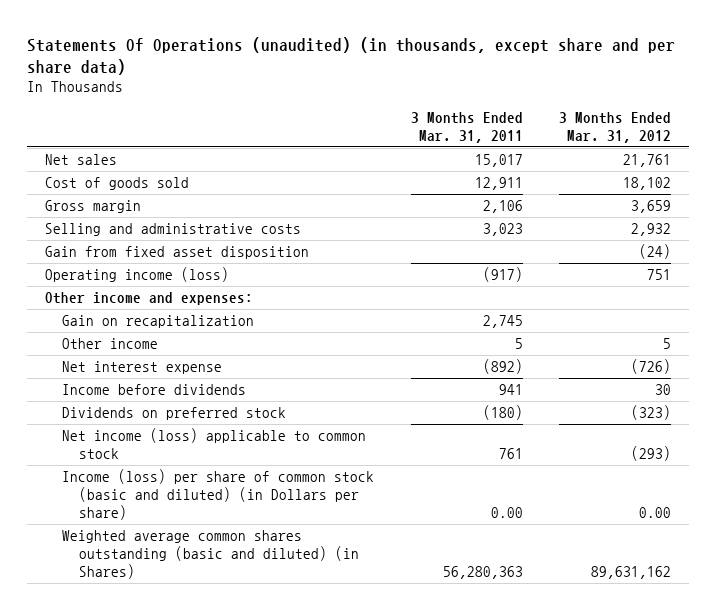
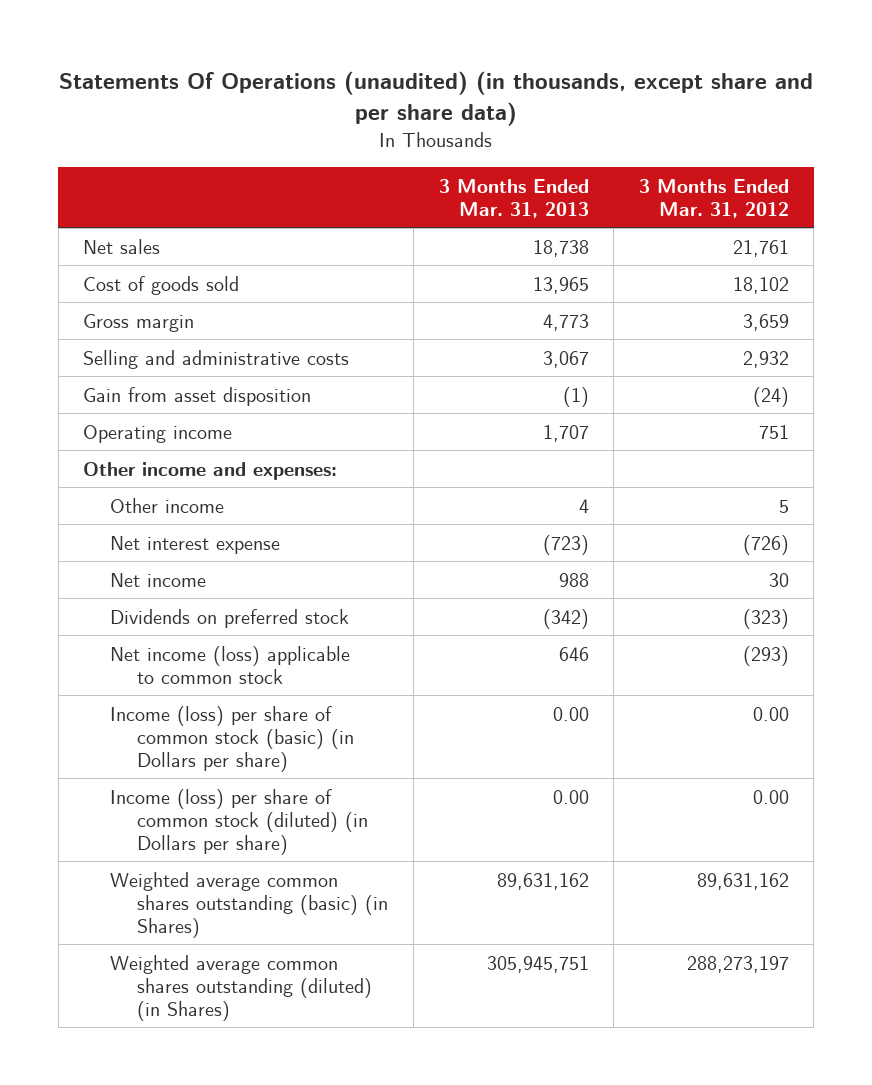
- | 3 Months Ended Mar. 31, 2011 | 3 Months Ended Mar. 31, 2012
+ | 3 Months Ended Mar. 31, 2013 | 3 Months Ended Mar. 31, 2012
- Gain from fixed asset disposition | | (24)
- Operating income (loss) | (917) | 751
+ Gain from asset disposition | (1) | (24)
+ Operating income | 1,707 | 751
- Gain on recapitalization | 2,745 |
- Income before dividends | 941 | 30
+ Net income | 988 | 30
- Income (loss) per share of common stock (basic and diluted) (in Dollars per share) | 0.00 | 0.00
- Weighted average common shares outstanding (basic and diluted) (in Shares) | 56,280,363 | 89,631,162
+ Income (loss) per share of common stock (basic) (in Dollars per share) | 0.00 | 0.00
+ Income (loss) per share of common stock (diluted) (in Dollars per share) | 0.00 | 0.00
+ Weighted average common shares outstanding (basic) (in Shares) | 89,631,162 | 89,631,162
+ Weighted average common shares outstanding (diluted) (in Shares) | 305,945,751 | 288,273,197

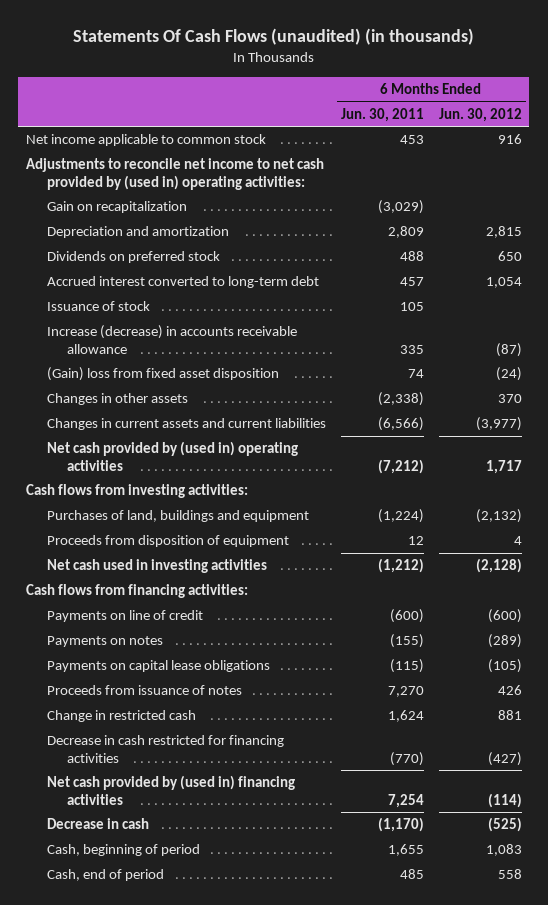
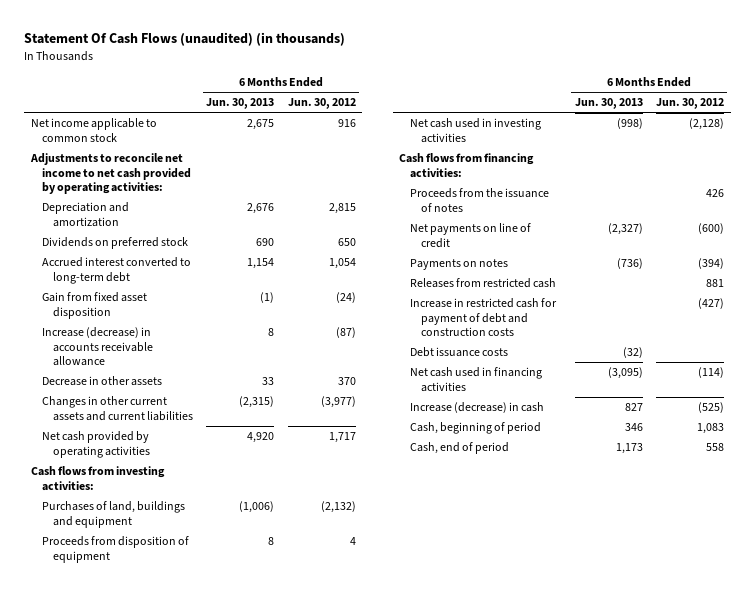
- Statements Of Cash Flows (unaudited) (in thousands)
+ Statement Of Cash Flows (unaudited) (in thousands)
- | 6 Months Ended Jun. 30, 2011 | 6 Months Ended Jun. 30, 2012
+ | 6 Months Ended Jun. 30, 2013 | 6 Months Ended Jun. 30, 2012
- Adjustments to reconcile net income to net cash provided by (used in) operating activities:
- Gain on recapitalization | (3,029) |
+ Adjustments to reconcile net income to net cash provided by operating activities:
- Issuance of stock | 105 |
+ Gain from fixed asset disposition | (1) | (24)
- (Gain) loss from fixed asset disposition | 74 | (24)
- Changes in other assets | (2,338) | 370
- Changes in current assets and current liabilities | (6,566) | (3,977)
- Net cash provided by (used in) operating activities | (7,212) | 1,717
+ Decrease in other assets | 33 | 370
+ Changes in other current assets and current liabilities | (2,315) | (3,977)
+ Net cash provided by operating activities | 4,920 | 1,717
- Payments on line of credit | (600) | (600)
- Payments on notes | (155) | (289)
- Payments on capital lease obligations | (115) | (105)
- Proceeds from issuance of notes | 7,270 | 426
- Change in restricted cash | 1,624 | 881
- Decrease in cash restricted for financing activities | (770) | (427)
- Net cash provided by (used in) financing activities | 7,254 | (114)
- Decrease in cash | (1,170) | (525)
+ Proceeds from the issuance of notes | | 426
+ Net payments on line of credit | (2,327) | (600)
+ Payments on notes | (736) | (394)
+ Releases from restricted cash | | 881
+ Increase in restricted cash for payment of debt and construction costs | | (427)
+ Debt issuance costs | (32) |
+ Net cash used in financing activities | (3,095) | (114)
+ Increase (decrease) in cash | 827 | (525)

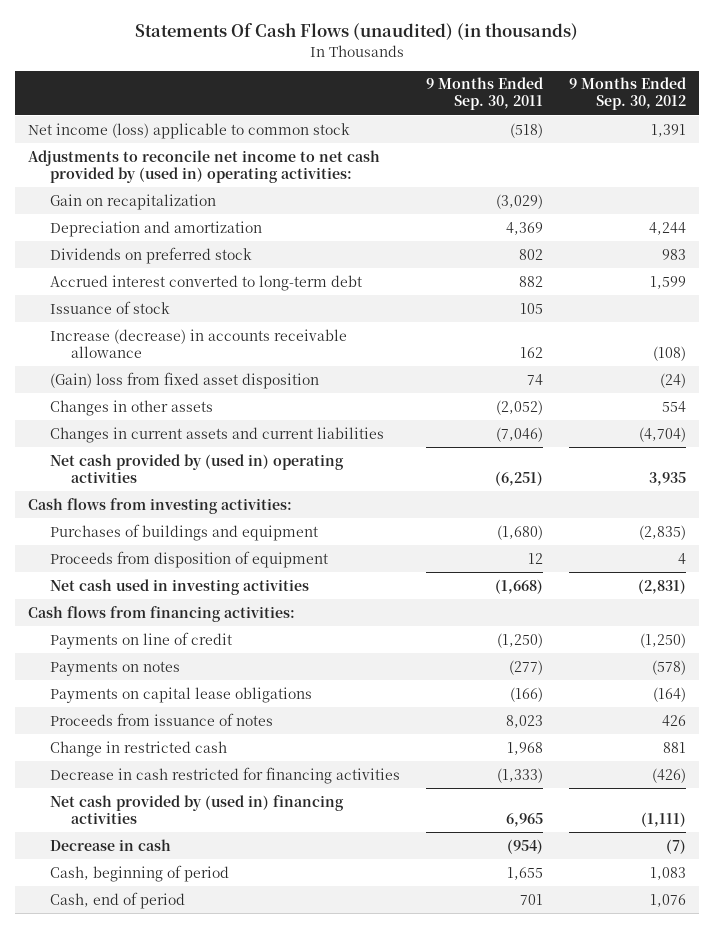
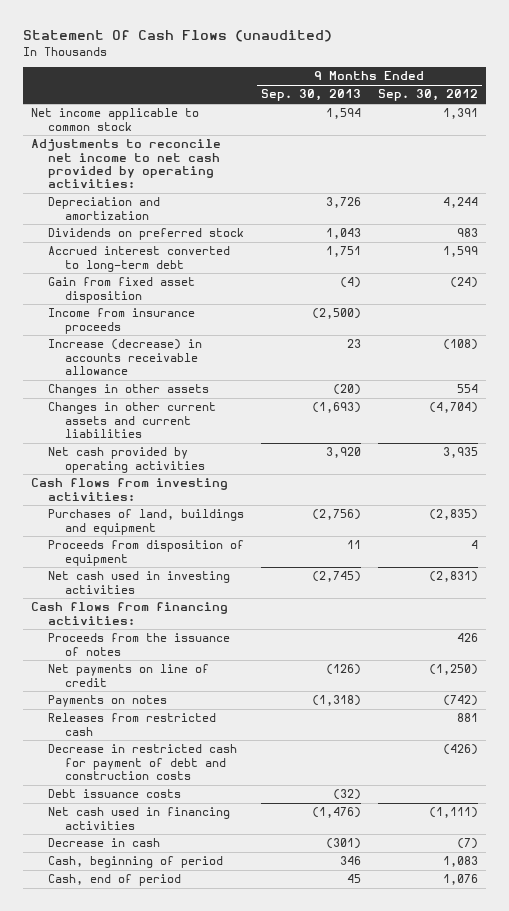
- Statements Of Cash Flows (unaudited) (in thousands)
+ Statement Of Cash Flows (unaudited)
- | 9 Months Ended Sep. 30, 2011 | 9 Months Ended Sep. 30, 2012
+ | 9 Months Ended Sep. 30, 2013 | 9 Months Ended Sep. 30, 2012
- Net income (loss) applicable to common stock | (518) | 1,391
- Adjustments to reconcile net income to net cash provided by (used in) operating activities:
- Gain on recapitalization | (3,029) |
+ Net income applicable to common stock | 1,594 | 1,391
+ Adjustments to reconcile net income to net cash provided by operating activities:
- Issuance of stock | 105 |
+ Gain from fixed asset disposition | (4) | (24)
+ Income from insurance proceeds | (2,500) |
- (Gain) loss from fixed asset disposition | 74 | (24)
- Changes in current assets and current liabilities | (7,046) | (4,704)
- Net cash provided by (used in) operating activities | (6,251) | 3,935
+ Changes in other current assets and current liabilities | (1,693) | (4,704)
+ Net cash provided by operating activities | 3,920 | 3,935
- Purchases of buildings and equipment | (1,680) | (2,835)
+ Purchases of land, buildings and equipment | (2,756) | (2,835)
- Payments on line of credit | (1,250) | (1,250)
- Payments on notes | (277) | (578)
- Payments on capital lease obligations | (166) | (164)
- Proceeds from issuance of notes | 8,023 | 426
- Change in restricted cash | 1,968 | 881
- Decrease in cash restricted for financing activities | (1,333) | (426)
- Net cash provided by (used in) financing activities | 6,965 | (1,111)
+ Proceeds from the issuance of notes | | 426
+ Net payments on line of credit | (126) | (1,250)
+ Payments on notes | (1,318) | (742)
+ Releases from restricted cash | | 881
+ Decrease in restricted cash for payment of debt and construction costs | | (426)
+ Debt issuance costs | (32) |
+ Net cash used in financing activities | (1,476) | (1,111)

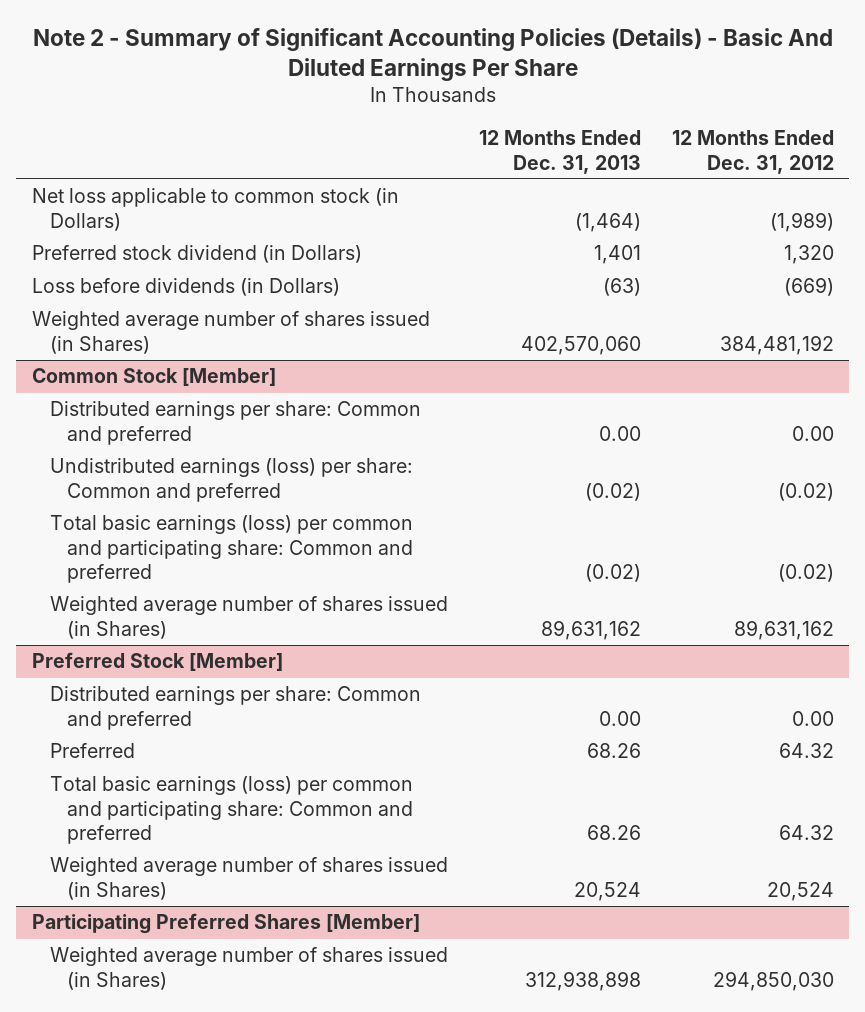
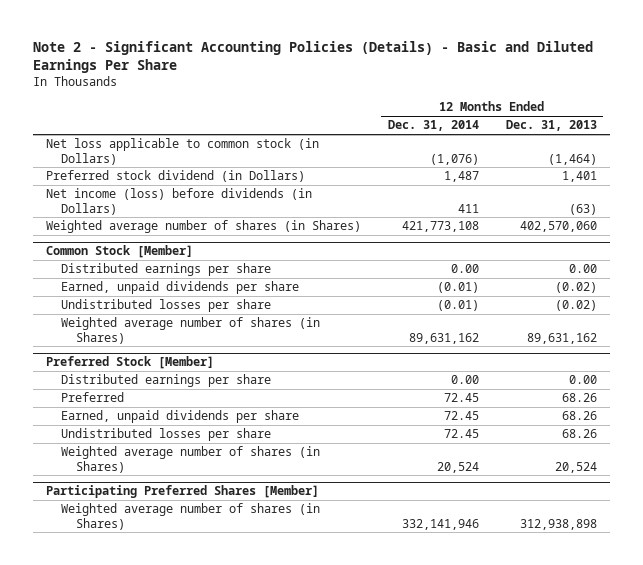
- Note 2 - Summary of Significant Accounting Policies (Details) - Basic And Diluted Earnings Per Share
+ Note 2 - Significant Accounting Policies (Details) - Basic and Diluted Earnings Per Share
- | 12 Months Ended Dec. 31, 2013 | 12 Months Ended Dec. 31, 2012
+ | 12 Months Ended Dec. 31, 2014 | 12 Months Ended Dec. 31, 2013
- Loss before dividends (in Dollars) | (63) | (669)
- Weighted average number of shares issued (in Shares) | 402,570,060 | 384,481,192
+ Net income (loss) before dividends (in Dollars) | 411 | (63)
+ Weighted average number of shares (in Shares) | 421,773,108 | 402,570,060
@ Common Stock [Member]
- Distributed earnings per share: Common and preferred | 0.00 | 0.00
- Undistributed earnings (loss) per share: Common and preferred | (0.02) | (0.02)
- Total basic earnings (loss) per common and participating share: Common and preferred | (0.02) | (0.02)
- Weighted average number of shares issued (in Shares) | 89,631,162 | 89,631,162
+ Distributed earnings per share | 0.00 | 0.00
+ Earned, unpaid dividends per share | (0.01) | (0.02)
+ Undistributed losses per share | (0.01) | (0.02)
+ Weighted average number of shares (in Shares) | 89,631,162 | 89,631,162
@ Preferred Stock [Member]
- Distributed earnings per share: Common and preferred | 0.00 | 0.00
+ Distributed earnings per share | 0.00 | 0.00
- Total basic earnings (loss) per common and participating share: Common and preferred | 68.26 | 64.32
- Weighted average number of shares issued (in Shares) | 20,524 | 20,524
+ Earned, unpaid dividends per share | 72.45 | 68.26
+ Undistributed losses per share | 72.45 | 68.26
+ Weighted average number of shares (in Shares) | 20,524 | 20,524
@ Participating Preferred Shares [Member]
- Weighted average number of shares issued (in Shares) | 312,938,898 | 294,850,030
+ Weighted average number of shares (in Shares) | 332,141,946 | 312,938,898

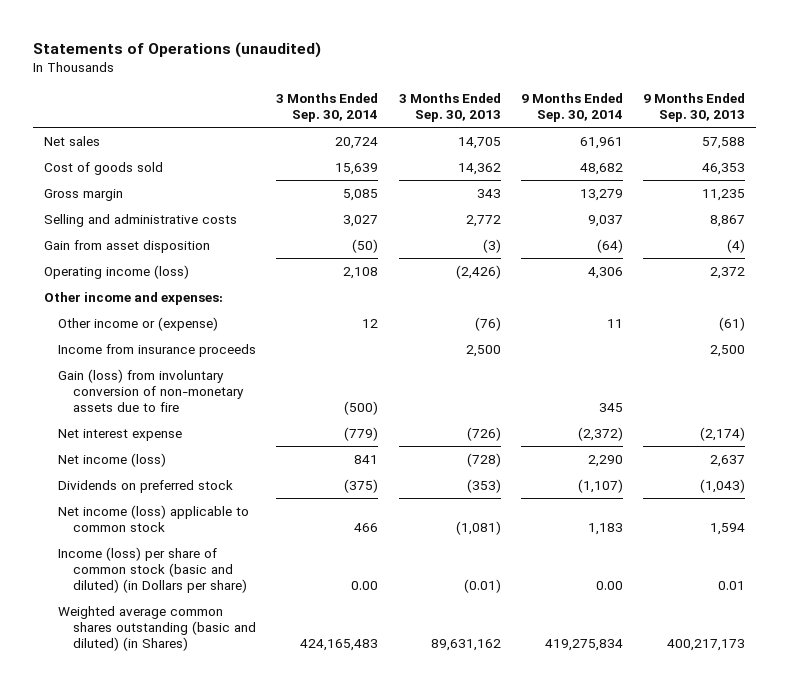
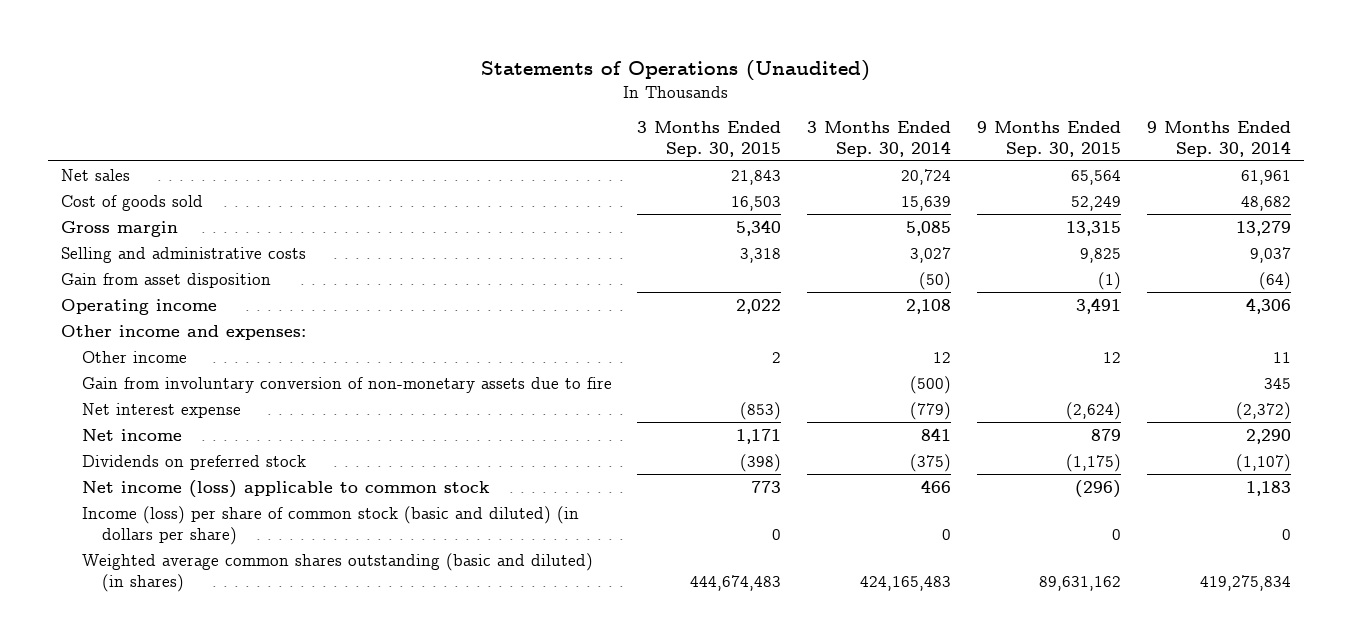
- Statements of Operations (unaudited)
+ Statements of Operations (Unaudited)
- | 3 Months Ended Sep. 30, 2014 | 3 Months Ended Sep. 30, 2013 | 9 Months Ended Sep. 30, 2014 | 9 Months Ended Sep. 30, 2013
+ | 3 Months Ended Sep. 30, 2015 | 3 Months Ended Sep. 30, 2014 | 9 Months Ended Sep. 30, 2015 | 9 Months Ended Sep. 30, 2014
- Operating income (loss) | 2,108 | (2,426) | 4,306 | 2,372
+ Operating income | 2,022 | 2,108 | 3,491 | 4,306
- Other income or (expense) | 12 | (76) | 11 | (61)
- Income from insurance proceeds | | 2,500 | | 2,500
- Gain (loss) from involuntary conversion of non-monetary assets due to fire | (500) | | 345 |
+ Other income | 2 | 12 | 12 | 11
+ Gain from involuntary conversion of non-monetary assets due to fire | | (500) | | 345
- Net income (loss) | 841 | (728) | 2,290 | 2,637
+ Net income | 1,171 | 841 | 879 | 2,290
- Income (loss) per share of common stock (basic and diluted) (in Dollars per share) | 0.00 | (0.01) | 0.00 | 0.01
- Weighted average common shares outstanding (basic and diluted) (in Shares) | 424,165,483 | 89,631,162 | 419,275,834 | 400,217,173
+ Income (loss) per share of common stock (basic and diluted) (in dollars per share) | 0 | 0 | 0 | 0
+ Weighted average common shares outstanding (basic and diluted) (in shares) | 444,674,483 | 424,165,483 | 89,631,162 | 419,275,834

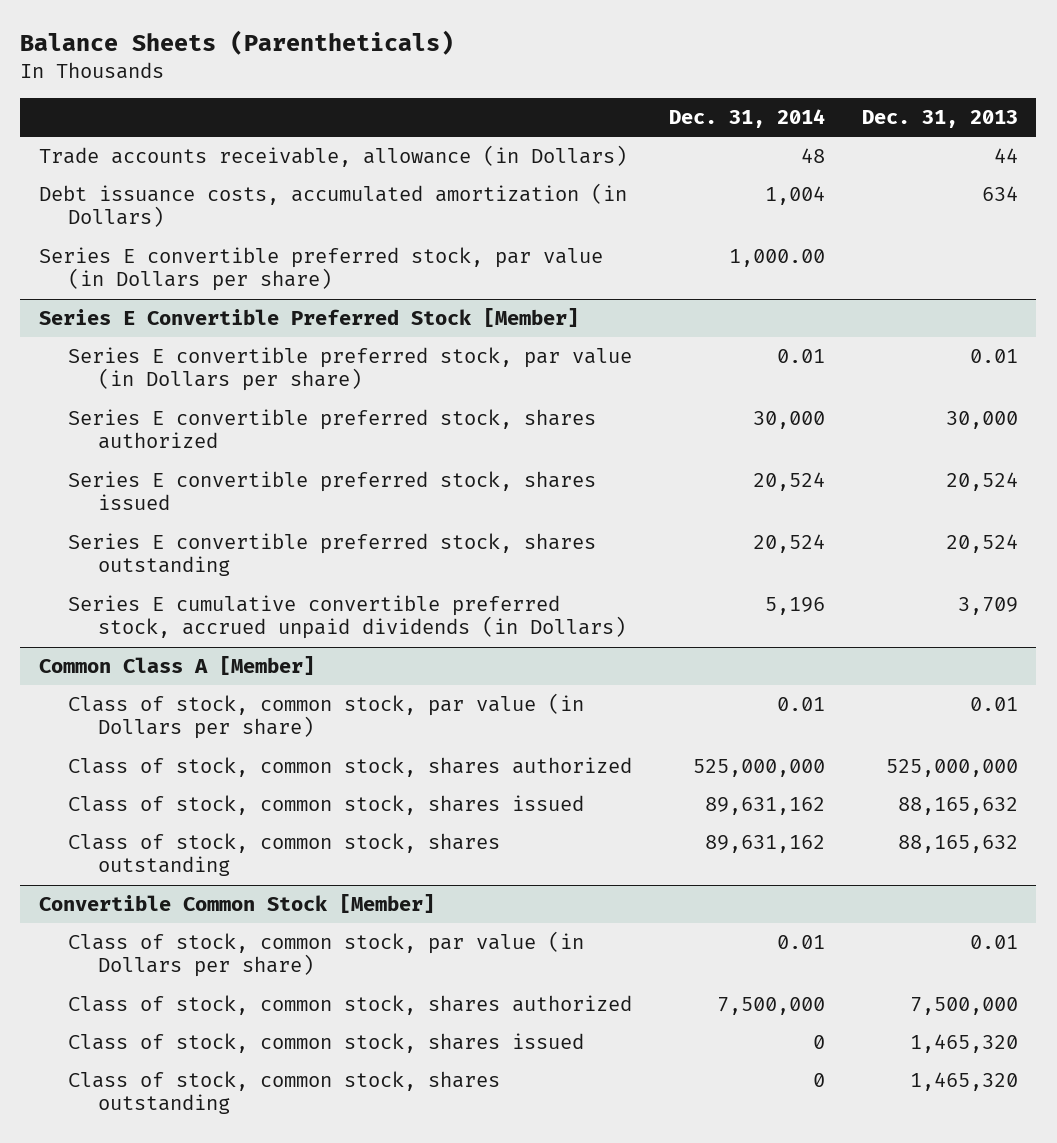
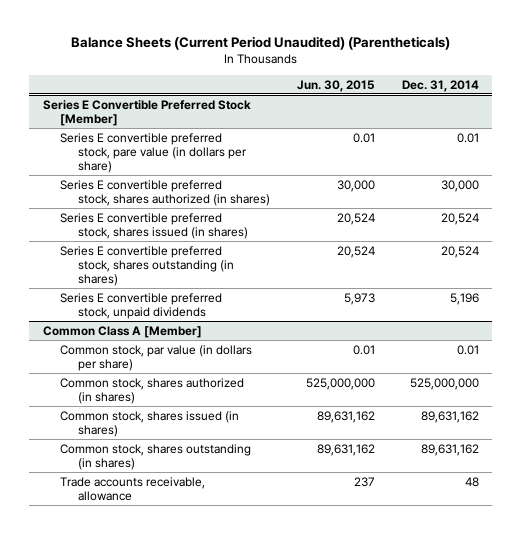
- Balance Sheets (Parentheticals)
+ Balance Sheets (Current Period Unaudited) (Parentheticals)
- | Dec. 31, 2014 | Dec. 31, 2013
+ | Jun. 30, 2015 | Dec. 31, 2014
- Trade accounts receivable, allowance (in Dollars) | 48 | 44
- Debt issuance costs, accumulated amortization (in Dollars) | 1,004 | 634
- Series E convertible preferred stock, par value (in Dollars per share) | 1,000.00 |
@ Series E Convertible Preferred Stock [Member]
- Series E convertible preferred stock, par value (in Dollars per share) | 0.01 | 0.01
- Series E convertible preferred stock, shares authorized | 30,000 | 30,000
- Series E convertible preferred stock, shares issued | 20,524 | 20,524
- Series E convertible preferred stock, shares outstanding | 20,524 | 20,524
- Series E cumulative convertible preferred stock, accrued unpaid dividends (in Dollars) | 5,196 | 3,709
+ Series E convertible preferred stock, pare value (in dollars per share) | 0.01 | 0.01
+ Series E convertible preferred stock, shares authorized (in shares) | 30,000 | 30,000
+ Series E convertible preferred stock, shares issued (in shares) | 20,524 | 20,524
+ Series E convertible preferred stock, shares outstanding (in shares) | 20,524 | 20,524
+ Series E convertible preferred stock, unpaid dividends | 5,973 | 5,196
@ Common Class A [Member]
- Class of stock, common stock, par value (in Dollars per share) | 0.01 | 0.01
- Class of stock, common stock, shares authorized | 525,000,000 | 525,000,000
- Class of stock, common stock, shares issued | 89,631,162 | 88,165,632
- Class of stock, common stock, shares outstanding | 89,631,162 | 88,165,632
- Convertible Common Stock [Member]
- Class of stock, common stock, par value (in Dollars per share) | 0.01 | 0.01
- Class of stock, common stock, shares authorized | 7,500,000 | 7,500,000
- Class of stock, common stock, shares issued | 0 | 1,465,320
- Class of stock, common stock, shares outstanding | 0 | 1,465,320
@ Common Class A [Member]
+ Common stock, par value (in dollars per share) | 0.01 | 0.01
+ Common stock, shares authorized (in shares) | 525,000,000 | 525,000,000
+ Common stock, shares issued (in shares) | 89,631,162 | 89,631,162
+ Common stock, shares outstanding (in shares) | 89,631,162 | 89,631,162
+ Trade accounts receivable, allowance | 237 | 48

